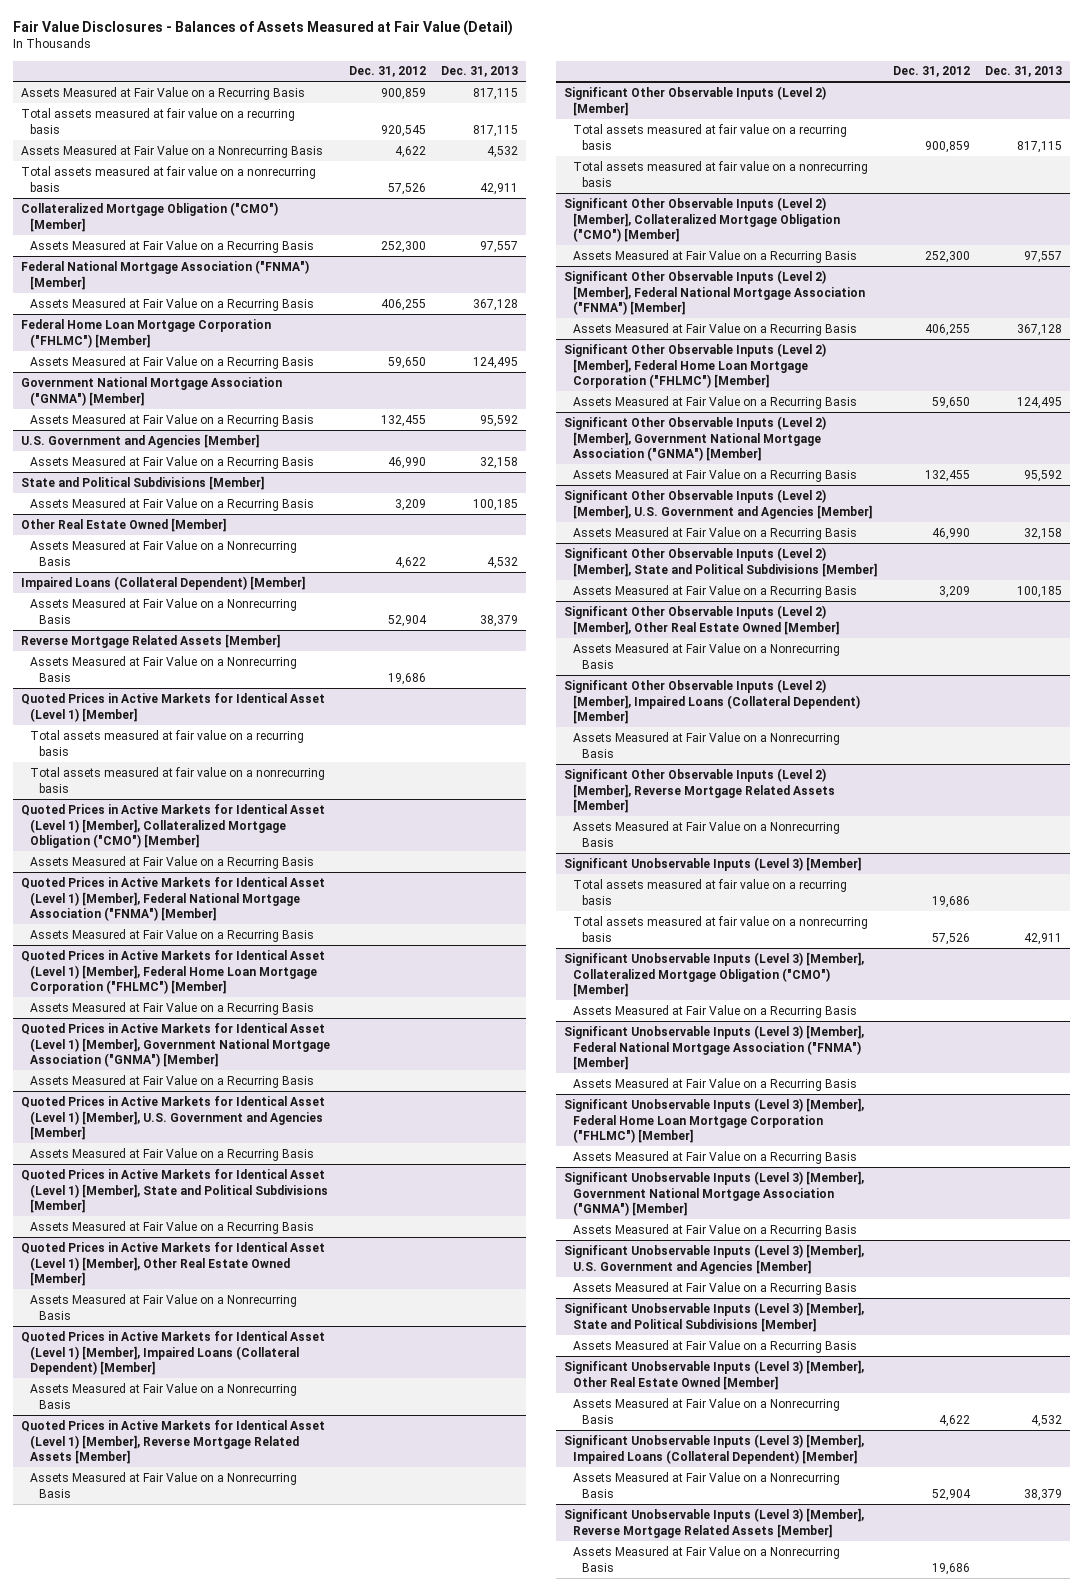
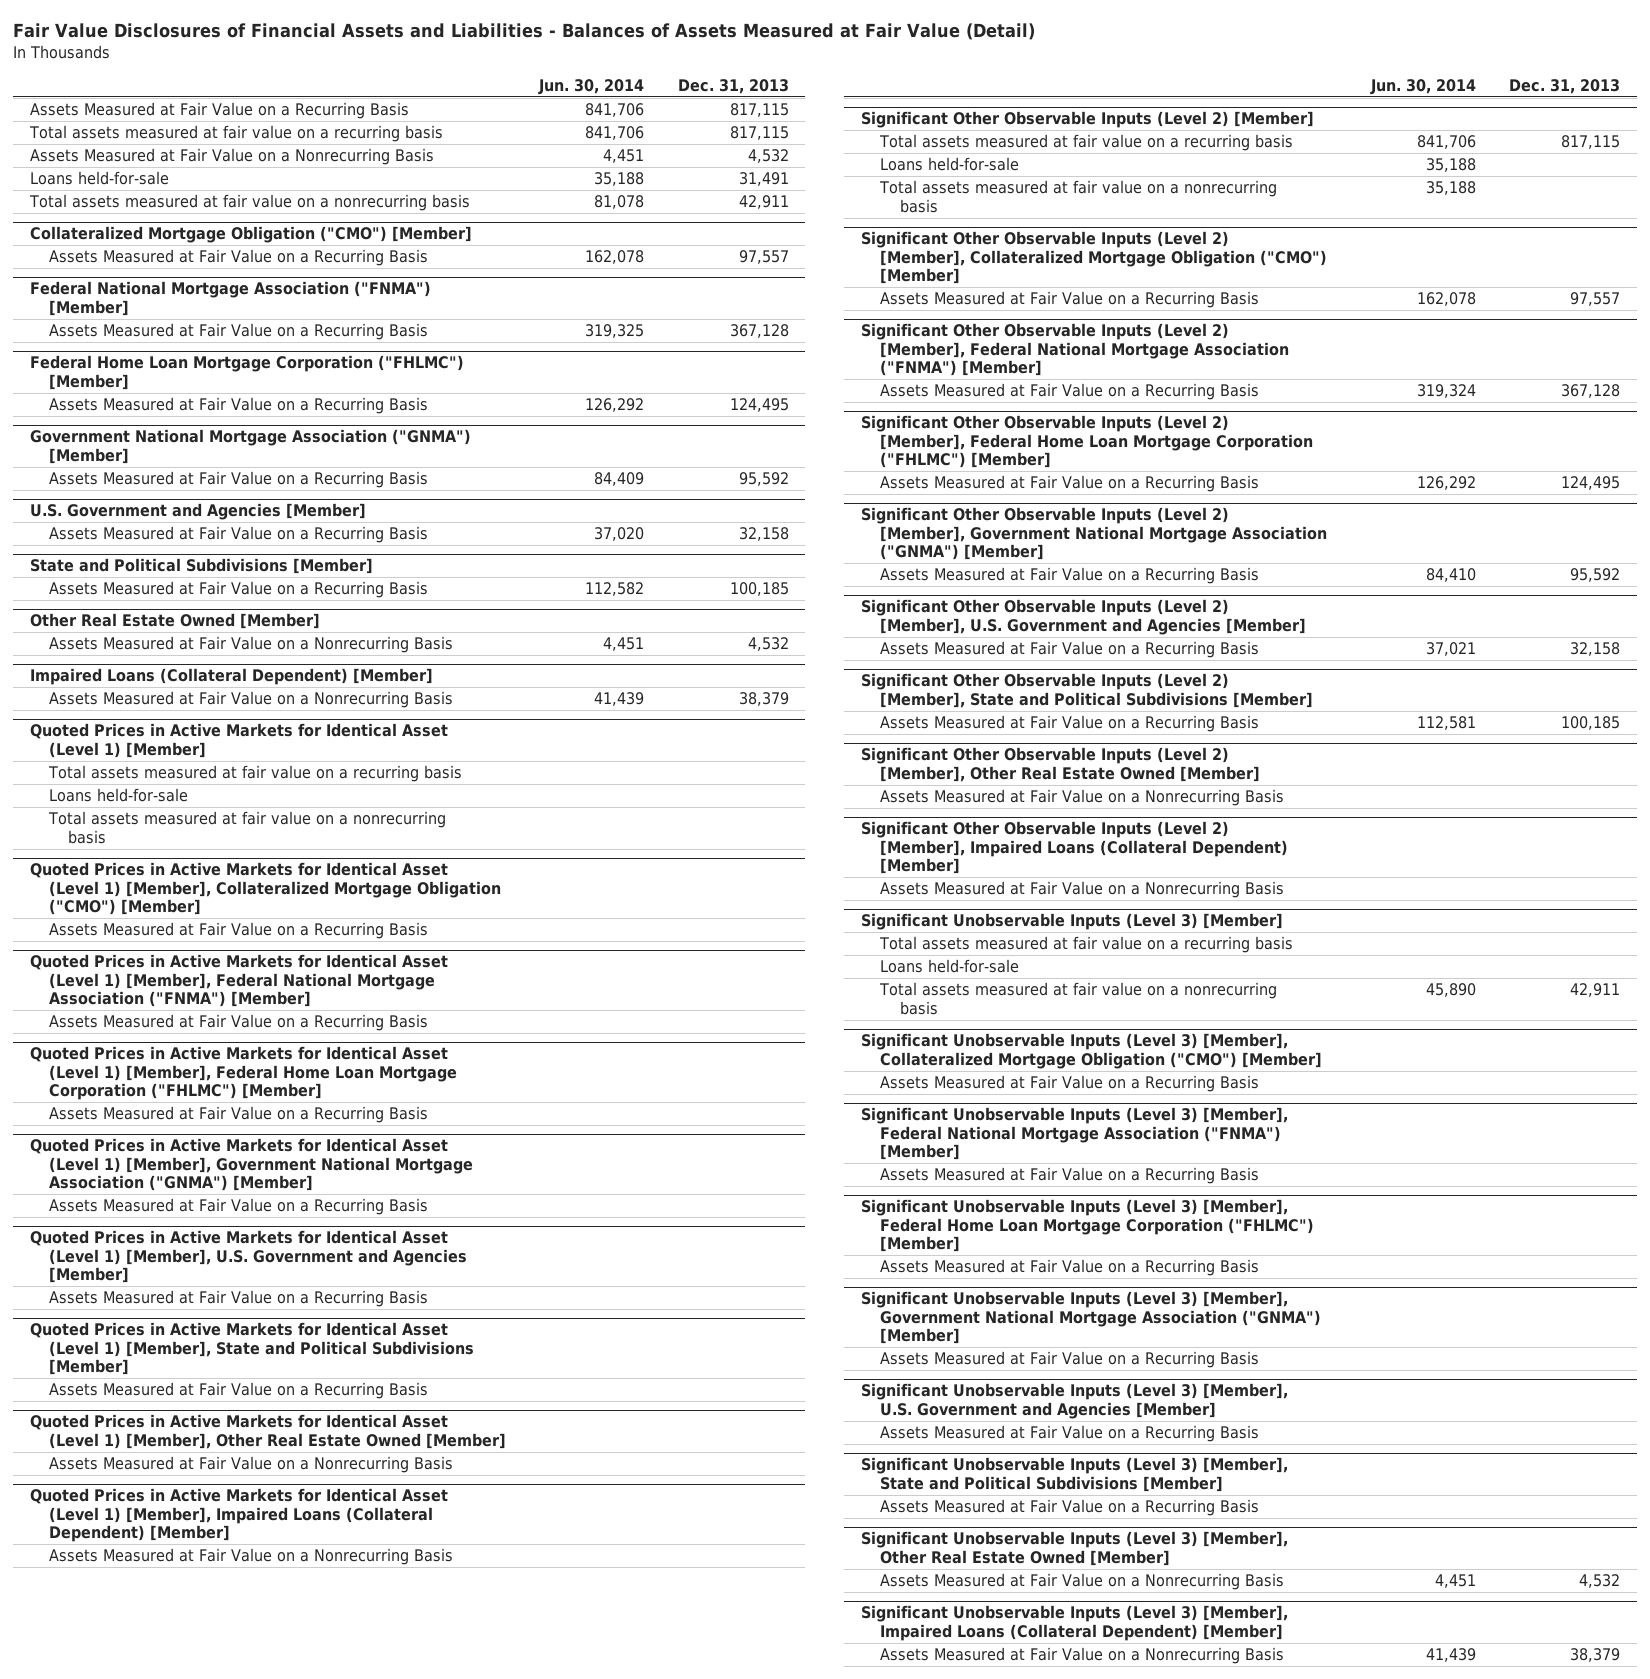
- Fair Value Disclosures - Balances of Assets Measured at Fair Value (Detail)
+ Fair Value Disclosures of Financial Assets and Liabilities - Balances of Assets Measured at Fair Value (Detail)
- | Dec. 31, 2012 | Dec. 31, 2013
+ | Jun. 30, 2014 | Dec. 31, 2013
+ Loans held-for-sale | 35,188 | 31,491
- Reverse Mortgage Related Assets [Member]
- Assets Measured at Fair Value on a Nonrecurring Basis | 19,686 |
@ Quoted Prices in Active Markets for Identical Asset (Level 1) [Member]
+ Loans held-for-sale
- Quoted Prices in Active Markets for Identical Asset (Level 1) [Member], Reverse Mortgage Related Assets [Member]
- Assets Measured at Fair Value on a Nonrecurring Basis
@ Significant Other Observable Inputs (Level 2) [Member]
+ Loans held-for-sale | 35,188 |
- Significant Other Observable Inputs (Level 2) [Member], Reverse Mortgage Related Assets [Member]
- Assets Measured at Fair Value on a Nonrecurring Basis
@ Significant Unobservable Inputs (Level 3) [Member]
+ Loans held-for-sale
- Significant Unobservable Inputs (Level 3) [Member], Reverse Mortgage Related Assets [Member]
- Assets Measured at Fair Value on a Nonrecurring Basis | 19,686 |

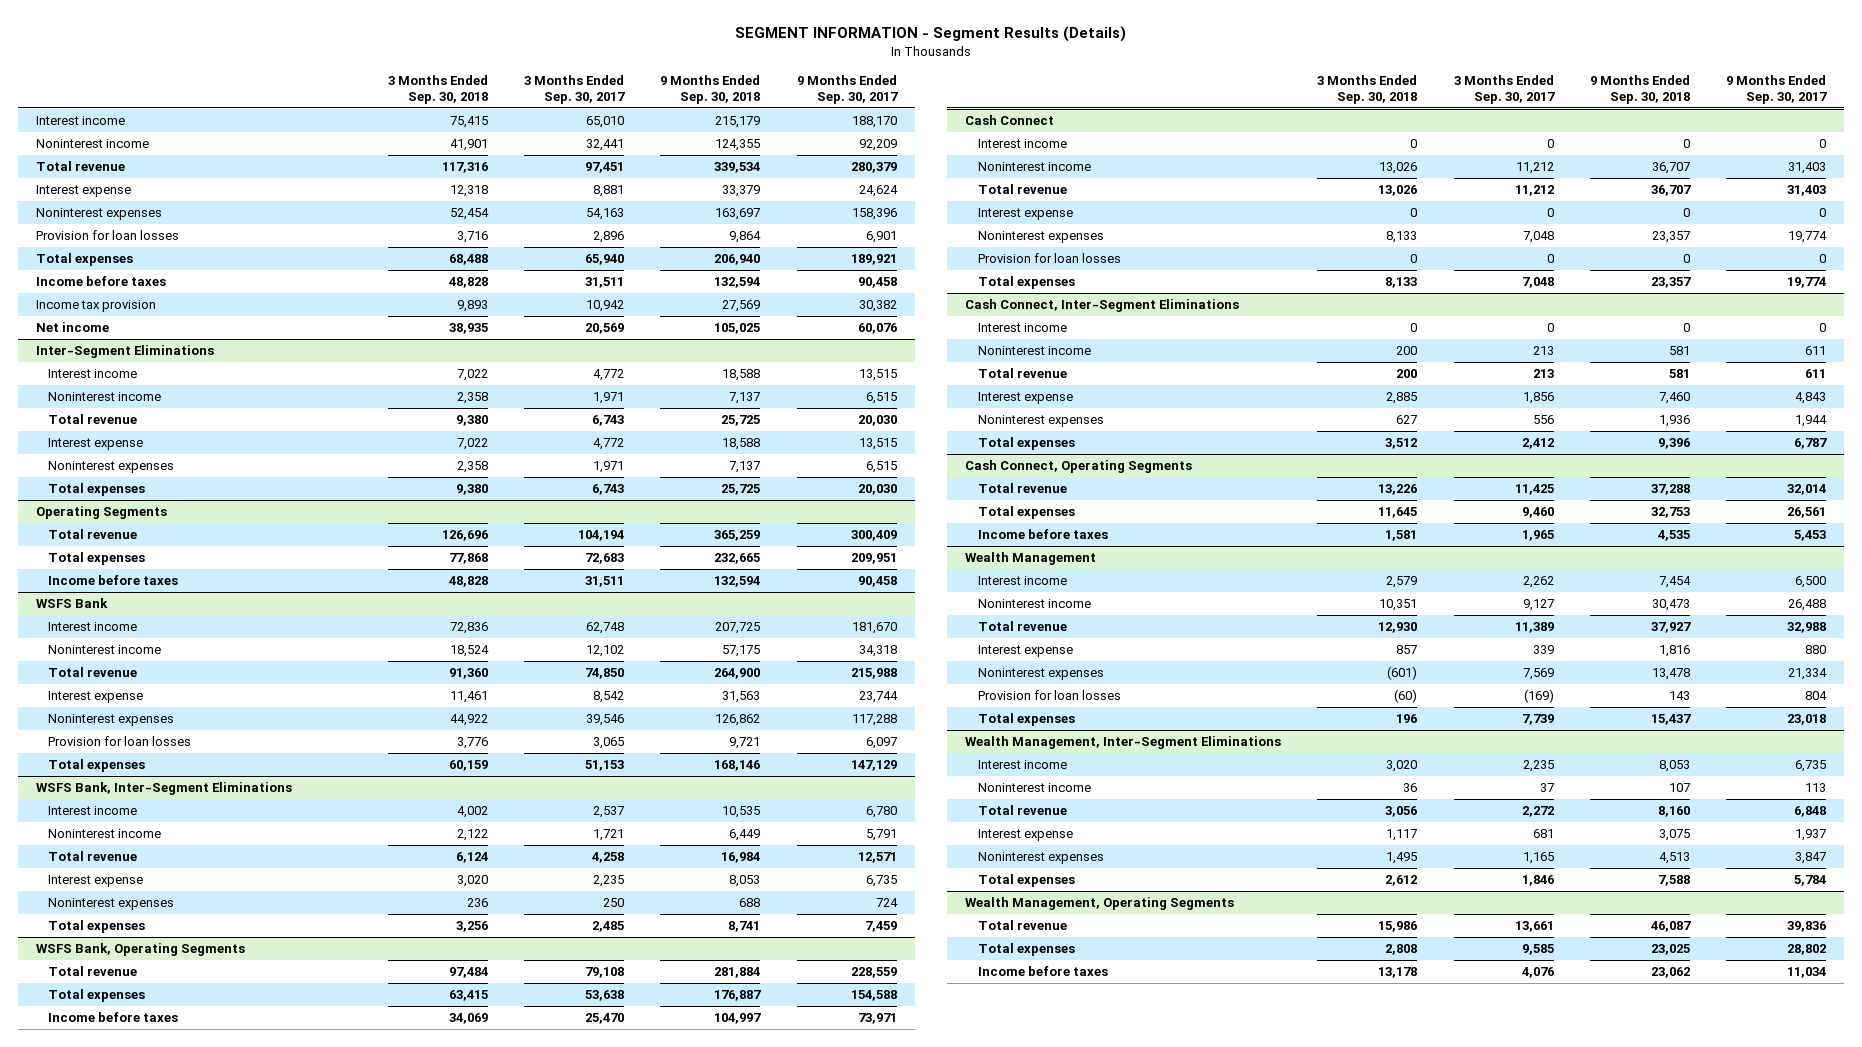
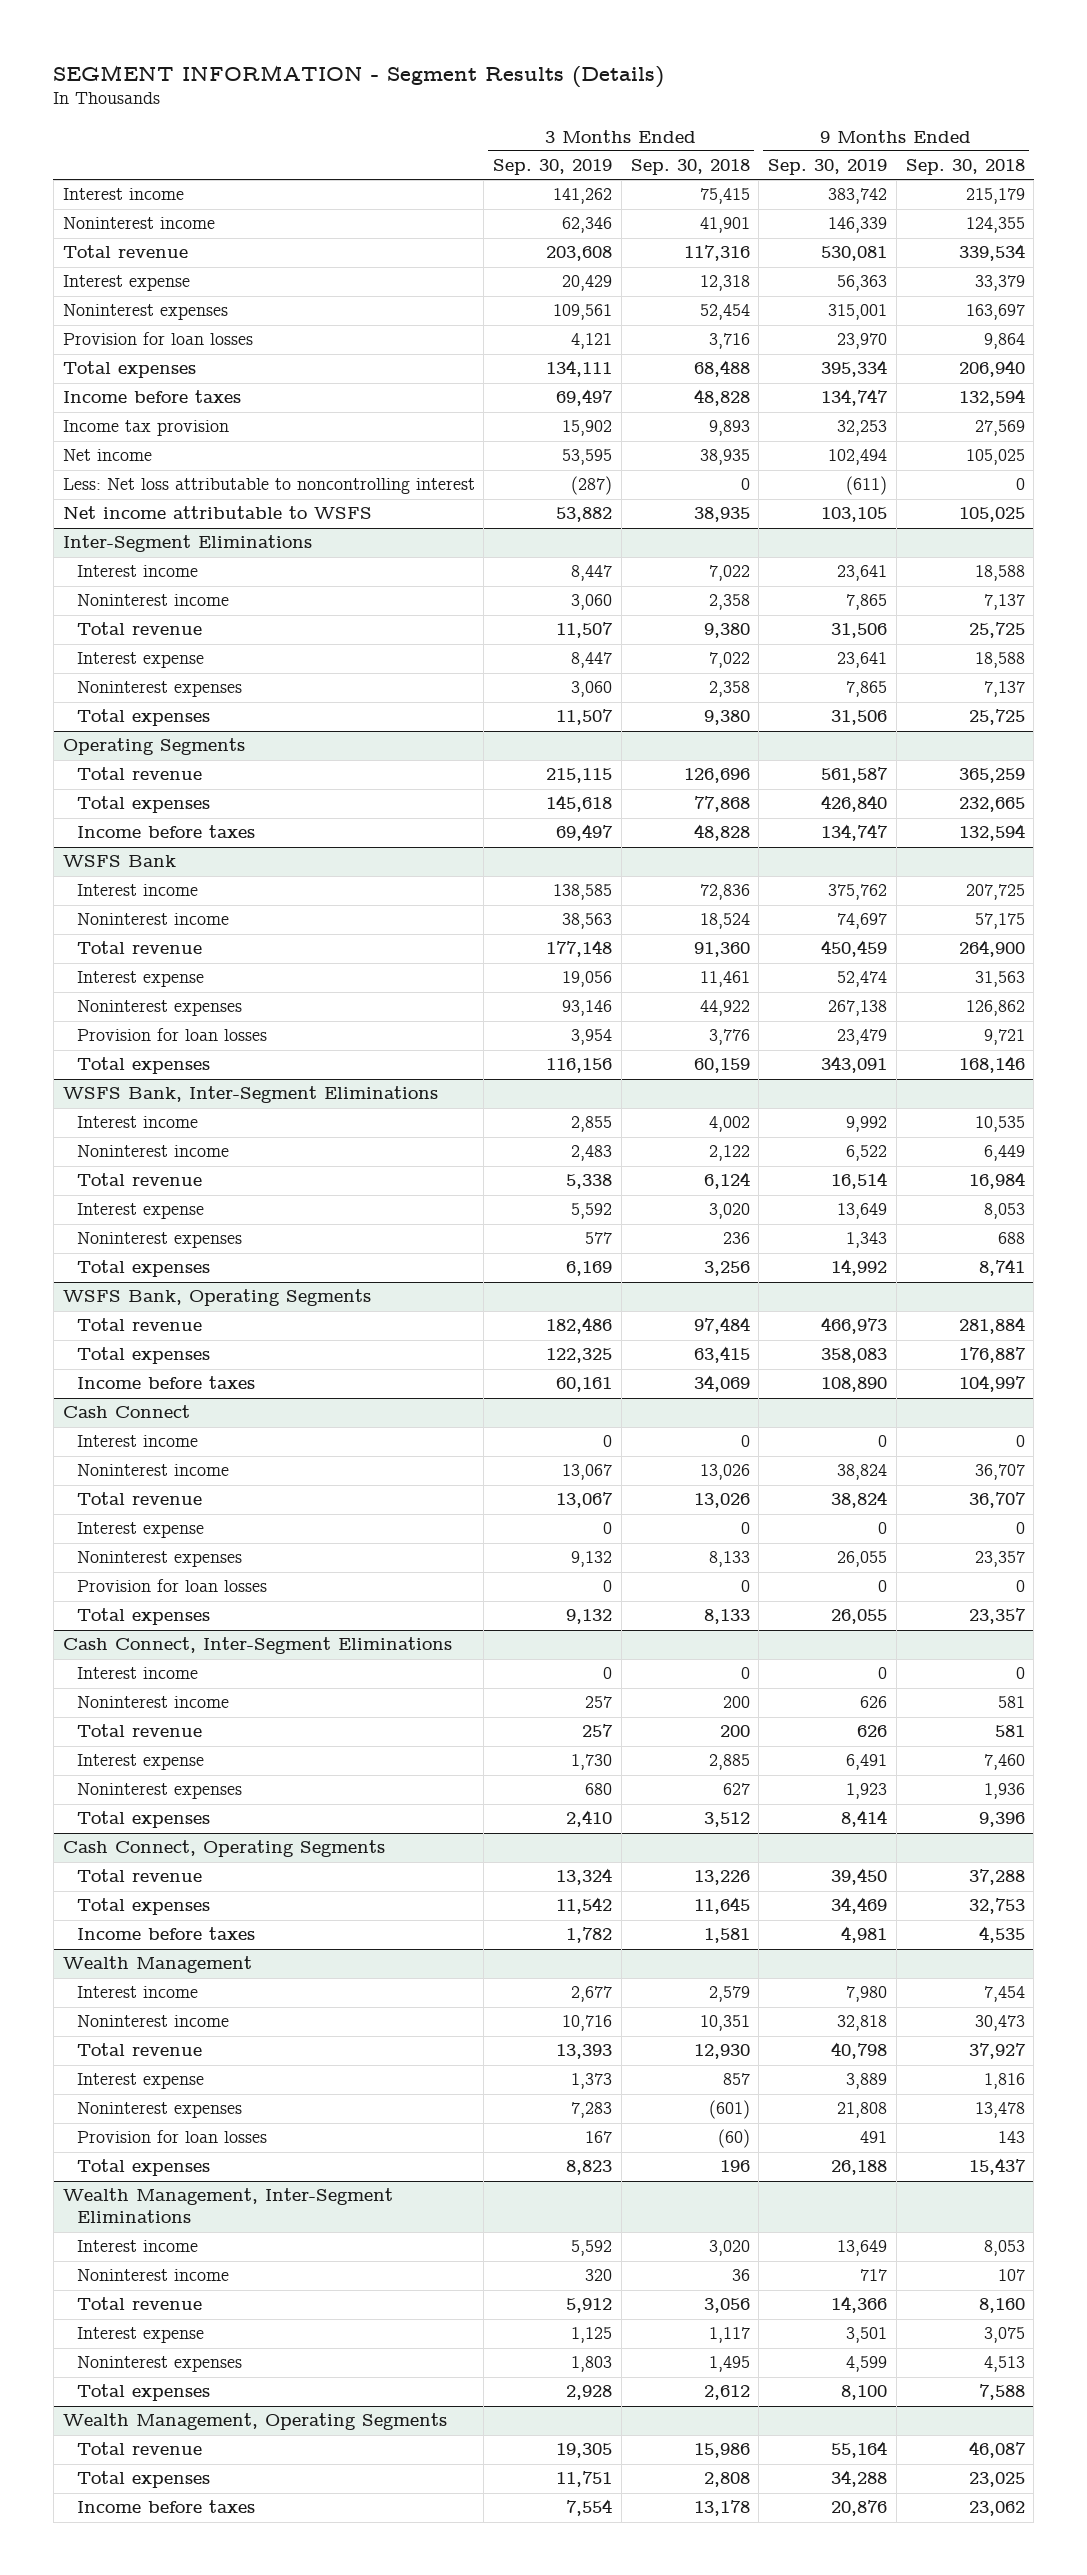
- | 3 Months Ended Sep. 30, 2018 | 3 Months Ended Sep. 30, 2017 | 9 Months Ended Sep. 30, 2018 | 9 Months Ended Sep. 30, 2017
+ | 3 Months Ended Sep. 30, 2019 | 3 Months Ended Sep. 30, 2018 | 9 Months Ended Sep. 30, 2019 | 9 Months Ended Sep. 30, 2018
+ Less: Net loss attributable to noncontrolling interest | (287) | 0 | (611) | 0
+ Net income attributable to WSFS | 53,882 | 38,935 | 103,105 | 105,025

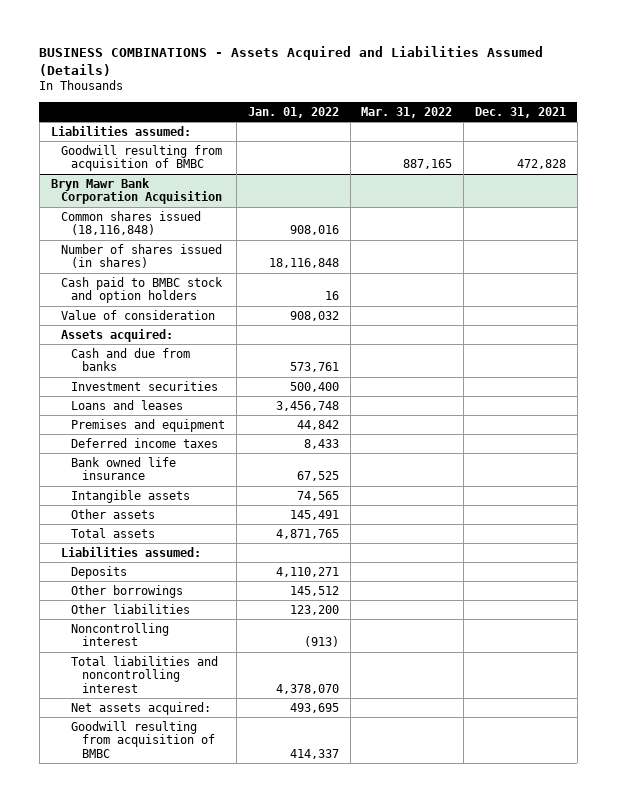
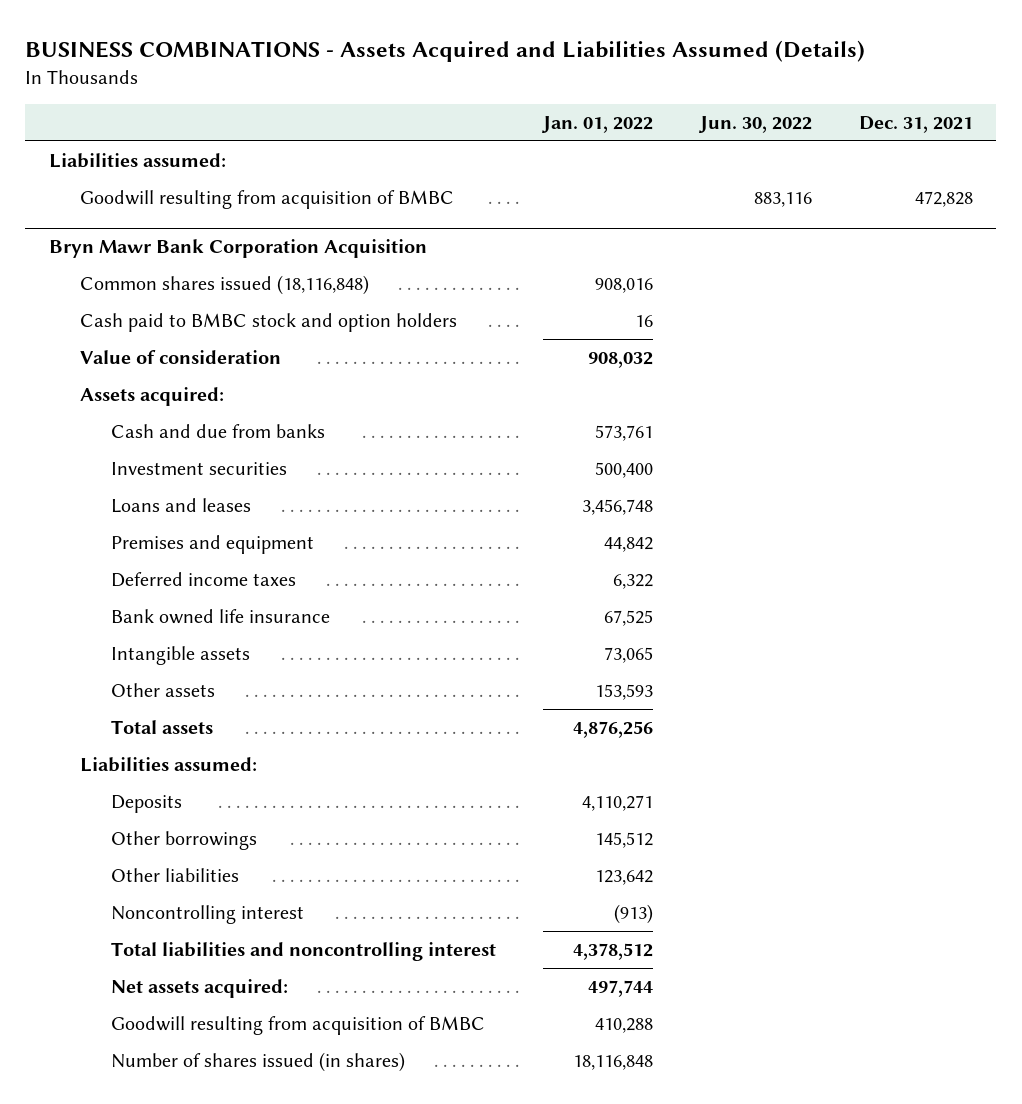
- | Jan. 01, 2022 | Mar. 31, 2022 | Dec. 31, 2021
+ | Jan. 01, 2022 | Jun. 30, 2022 | Dec. 31, 2021
@ Bryn Mawr Bank Corporation Acquisition
- Deferred income taxes | 8,433 | |
+ Deferred income taxes | 6,322 | |
- Intangible assets | 74,565 | |
- Other assets | 145,491 | |
- Total assets | 4,871,765 | |
+ Intangible assets | 73,065 | |
+ Other assets | 153,593 | |
+ Total assets | 4,876,256 | |
- Other liabilities | 123,200 | |
+ Other liabilities | 123,642 | |
- Total liabilities and noncontrolling interest | 4,378,070 | |
- Net assets acquired: | 493,695 | |
- Goodwill resulting from acquisition of BMBC | 414,337 | |
+ Total liabilities and noncontrolling interest | 4,378,512 | |
+ Net assets acquired: | 497,744 | |
+ Goodwill resulting from acquisition of BMBC | 410,288 | |
moved down: Number of shares issued (in shares) | 18,116,848 | |

